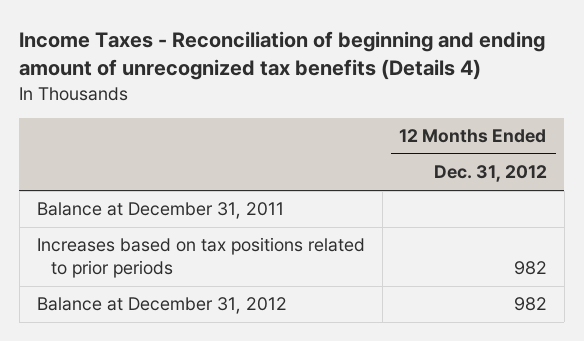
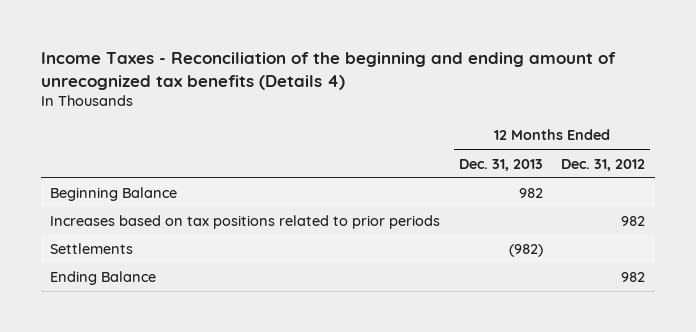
- Income Taxes - Reconciliation of beginning and ending amount of unrecognized tax benefits (Details 4)
+ Income Taxes - Reconciliation of the beginning and ending amount of unrecognized tax benefits (Details 4)
- | 12 Months Ended Dec. 31, 2012
+ | 12 Months Ended Dec. 31, 2013 | 12 Months Ended Dec. 31, 2012
- Balance at December 31, 2011
+ Beginning Balance | 982 |
- Balance at December 31, 2012 | 982
+ Settlements | (982) |
+ Ending Balance | | 982

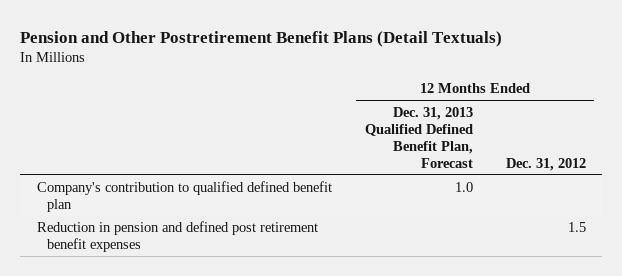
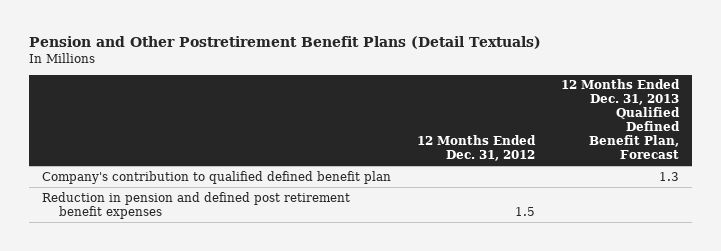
- | 12 Months Ended Dec. 31, 2013 Qualified Defined Benefit Plan, Forecast | 12 Months Ended Dec. 31, 2012
+ | 12 Months Ended Dec. 31, 2012 | 12 Months Ended Dec. 31, 2013 Qualified Defined Benefit Plan, Forecast
- Company's contribution to qualified defined benefit plan | 1.0 |
+ Company's contribution to qualified defined benefit plan | | 1.3

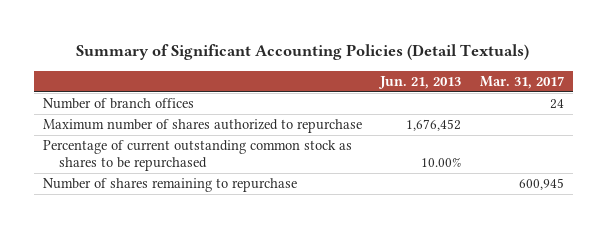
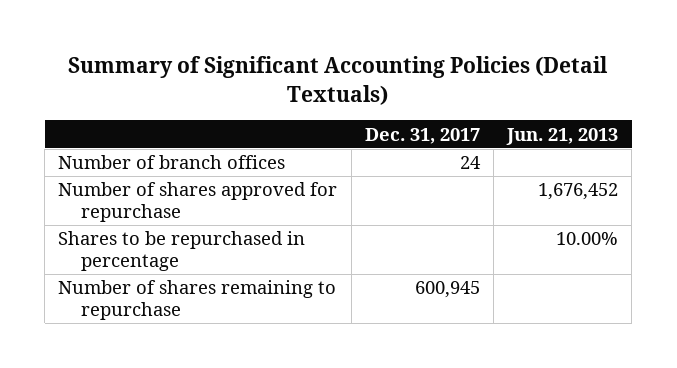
- | Jun. 21, 2013 | Mar. 31, 2017
+ | Dec. 31, 2017 | Jun. 21, 2013
- Maximum number of shares authorized to repurchase | 1,676,452 |
- Percentage of current outstanding common stock as shares to be repurchased | 10.00% |
+ Number of shares approved for repurchase | | 1,676,452
+ Shares to be repurchased in percentage | | 10.00%

